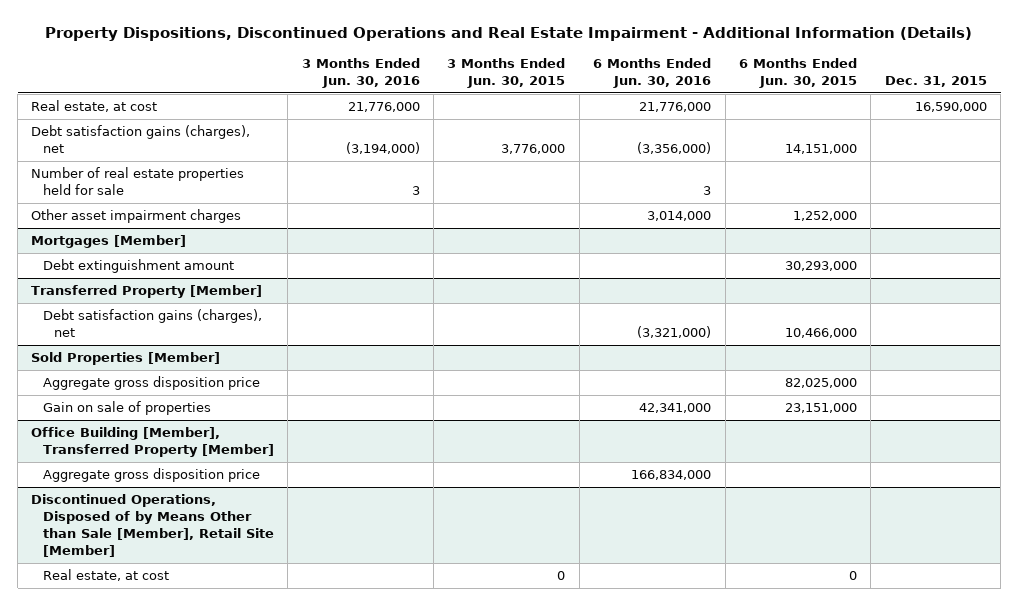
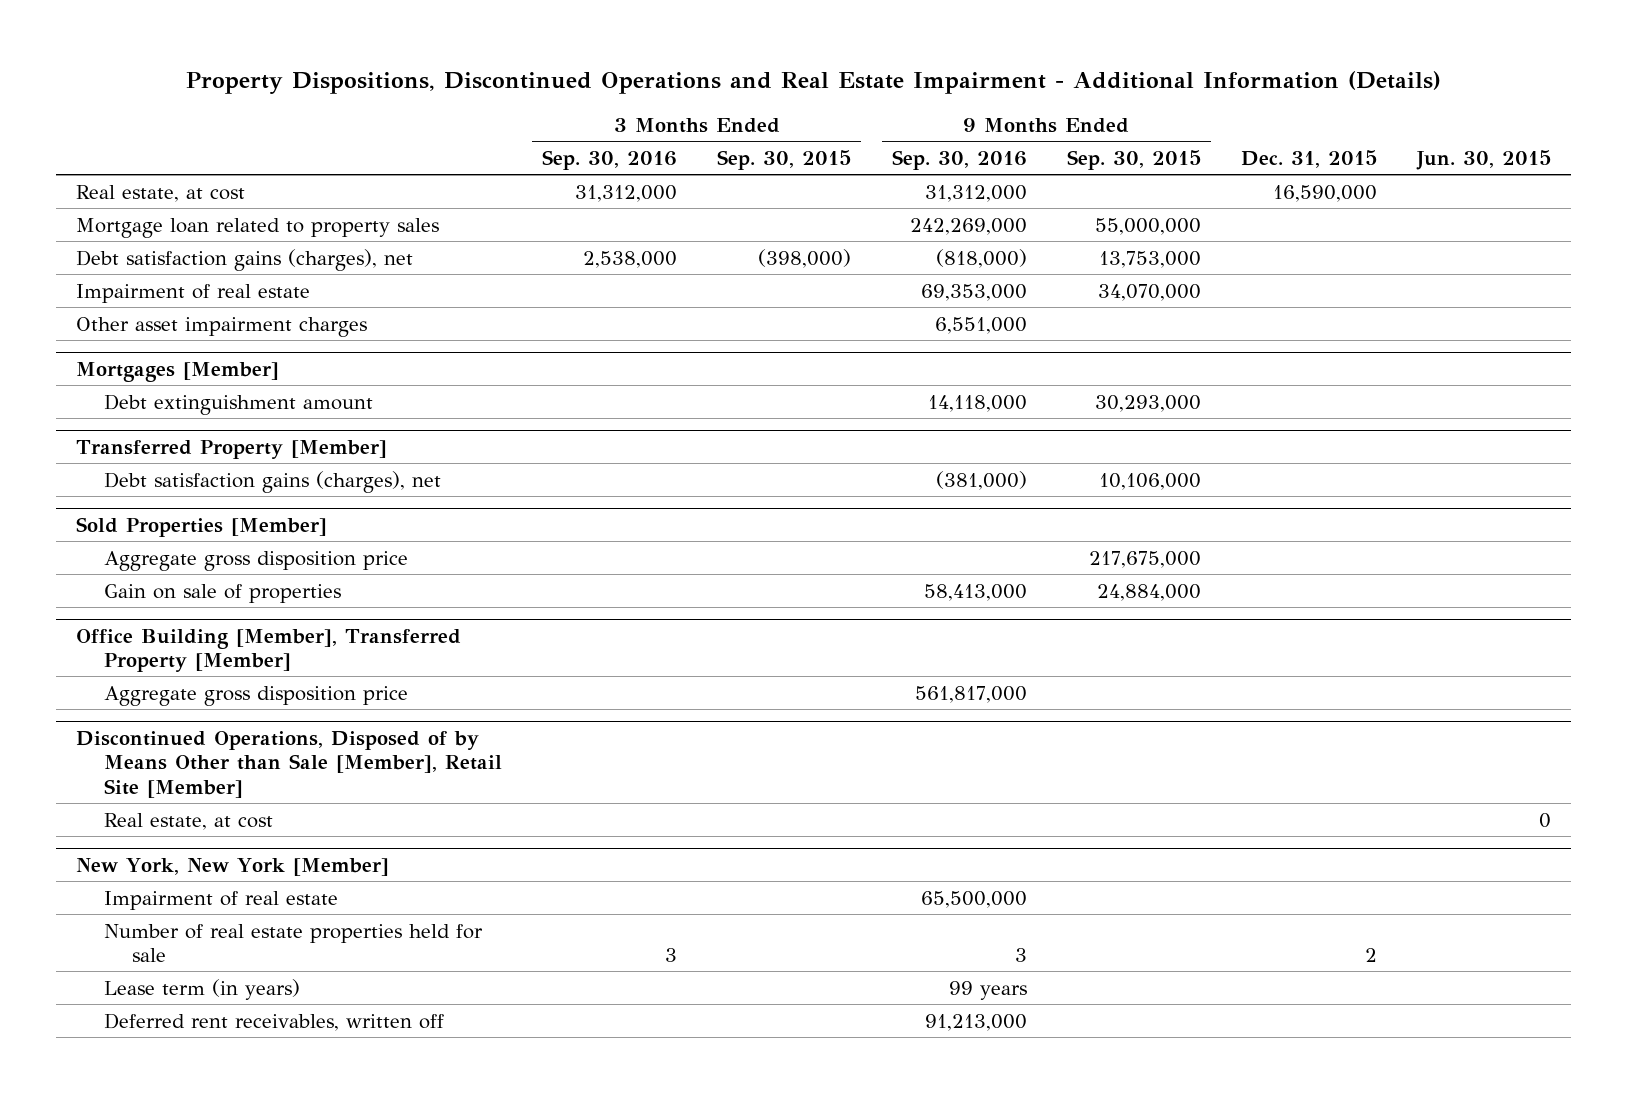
- | 3 Months Ended Jun. 30, 2016 | 3 Months Ended Jun. 30, 2015 | 6 Months Ended Jun. 30, 2016 | 6 Months Ended Jun. 30, 2015 | Dec. 31, 2015
+ | 3 Months Ended Sep. 30, 2016 | 3 Months Ended Sep. 30, 2015 | 9 Months Ended Sep. 30, 2016 | 9 Months Ended Sep. 30, 2015 | Dec. 31, 2015 | Jun. 30, 2015
+ Mortgage loan related to property sales | | | 242,269,000 | 55,000,000 | |
- Number of real estate properties held for sale | 3 | | 3 | |
+ Impairment of real estate | | | 69,353,000 | 34,070,000 | |
+ New York, New York [Member]
+ Impairment of real estate | | | 65,500,000 | | |
+ Number of real estate properties held for sale | 3 | | 3 | | 2 |
+ Lease term (in years) | | | 99 years | | |
+ Deferred rent receivables, written off | | | 91,213,000 | | |

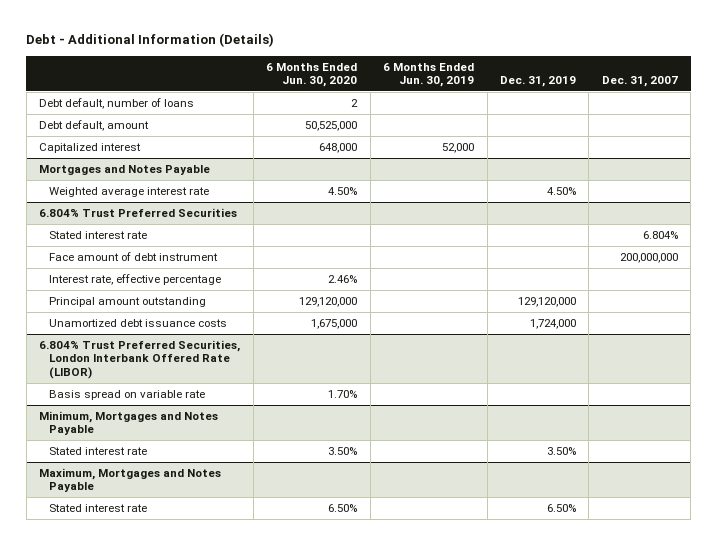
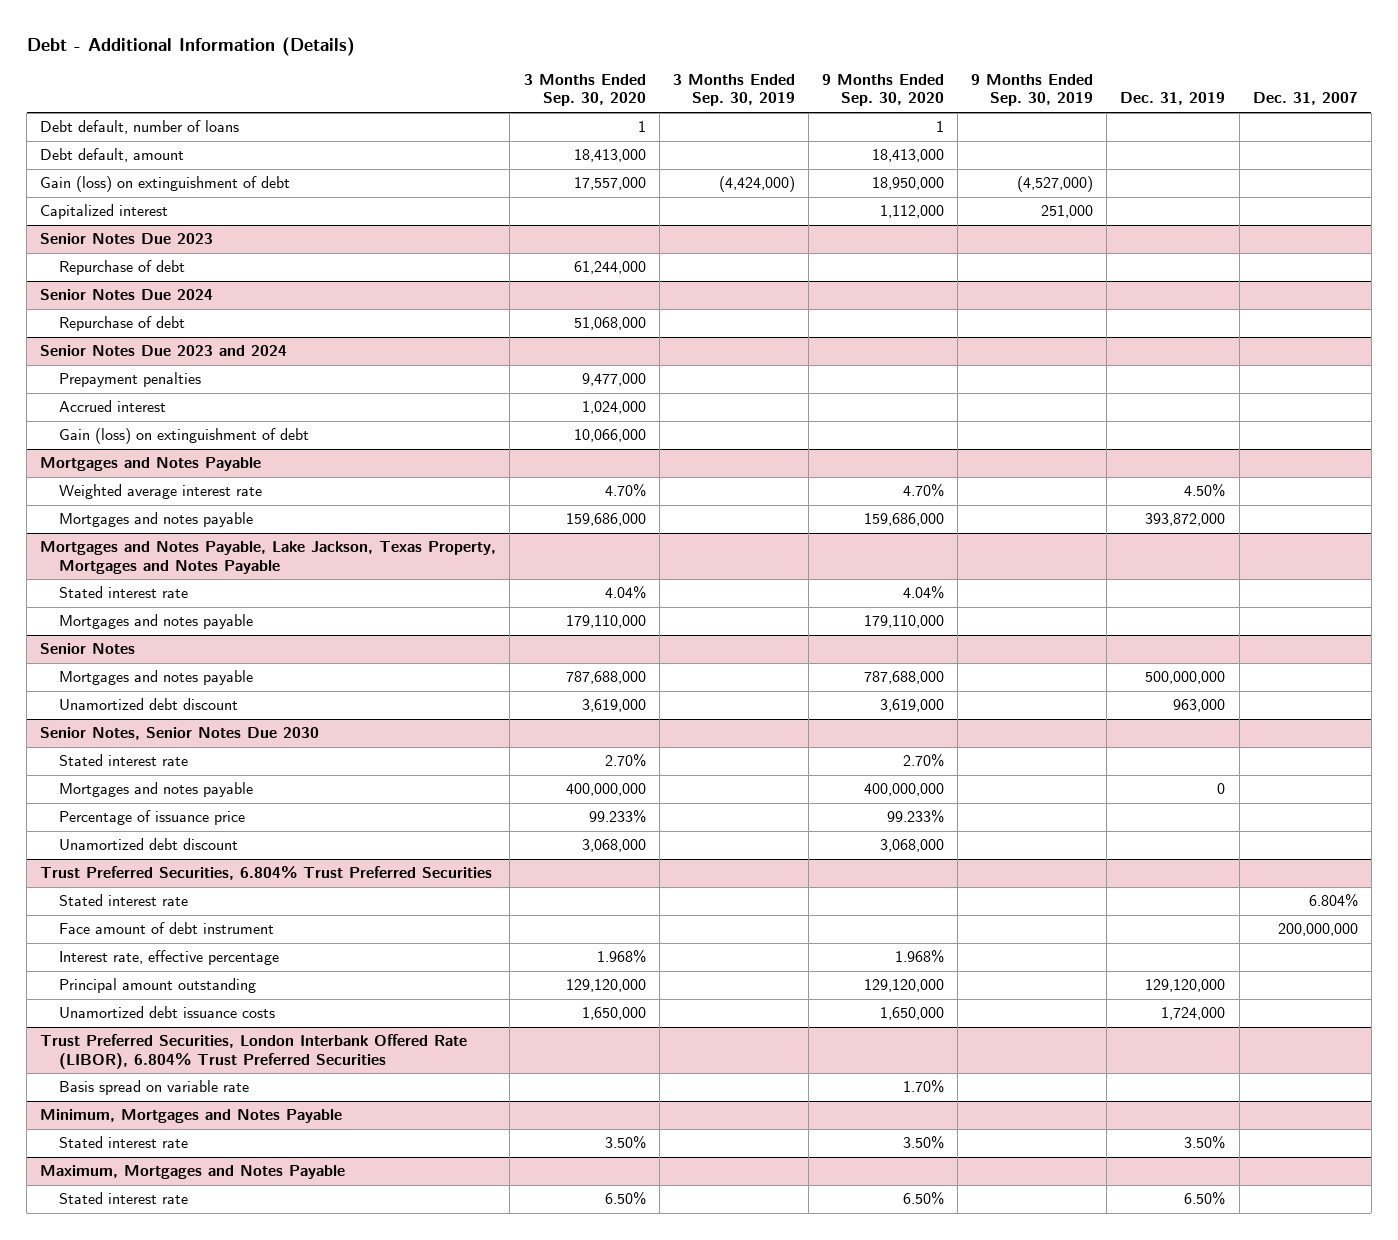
- | 6 Months Ended Jun. 30, 2020 | 6 Months Ended Jun. 30, 2019 | Dec. 31, 2019 | Dec. 31, 2007
+ | 3 Months Ended Sep. 30, 2020 | 3 Months Ended Sep. 30, 2019 | 9 Months Ended Sep. 30, 2020 | 9 Months Ended Sep. 30, 2019 | Dec. 31, 2019 | Dec. 31, 2007
+ Gain (loss) on extinguishment of debt | 17,557,000 | (4,424,000) | 18,950,000 | (4,527,000) | |
+ Senior Notes Due 2023
+ Repurchase of debt | 61,244,000 | | | | |
+ Senior Notes Due 2024
+ Repurchase of debt | 51,068,000 | | | | |
+ Senior Notes Due 2023 and 2024
+ Prepayment penalties | 9,477,000 | | | | |
+ Accrued interest | 1,024,000 | | | | |
+ Gain (loss) on extinguishment of debt | 10,066,000 | | | | |
- 6.804% Trust Preferred Securities
@ Mortgages and Notes Payable
+ Mortgages and notes payable | 159,686,000 | | 159,686,000 | | 393,872,000 |
+ Mortgages and Notes Payable, Lake Jackson, Texas Property, Mortgages and Notes Payable
+ Stated interest rate | 4.04% | | 4.04% | | |
+ Mortgages and notes payable | 179,110,000 | | 179,110,000 | | |
+ Senior Notes
+ Mortgages and notes payable | 787,688,000 | | 787,688,000 | | 500,000,000 |
+ Unamortized debt discount | 3,619,000 | | 3,619,000 | | 963,000 |
+ Senior Notes, Senior Notes Due 2030
+ Stated interest rate | 2.70% | | 2.70% | | |
+ Mortgages and notes payable | 400,000,000 | | 400,000,000 | | 0 |
+ Percentage of issuance price | 99.233% | | 99.233% | | |
+ Unamortized debt discount | 3,068,000 | | 3,068,000 | | |
+ Trust Preferred Securities, 6.804% Trust Preferred Securities
- 6.804% Trust Preferred Securities, London Interbank Offered Rate (LIBOR)
+ Trust Preferred Securities, London Interbank Offered Rate (LIBOR), 6.804% Trust Preferred Securities

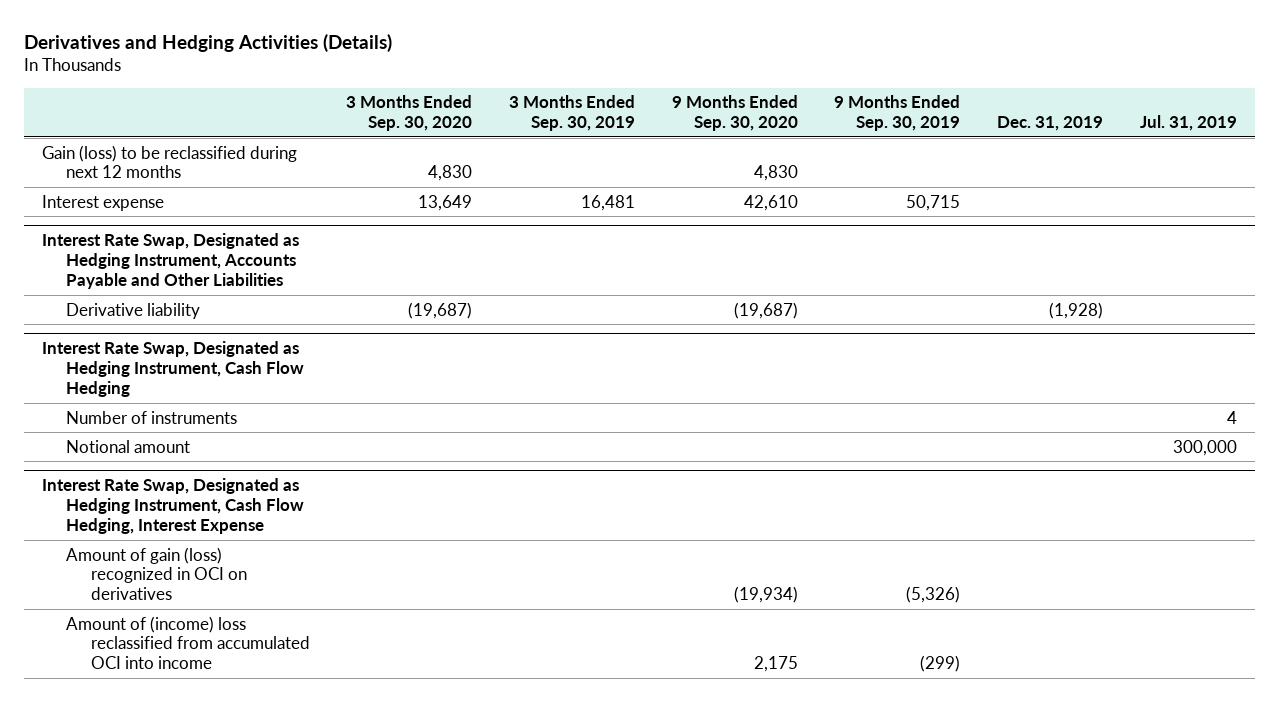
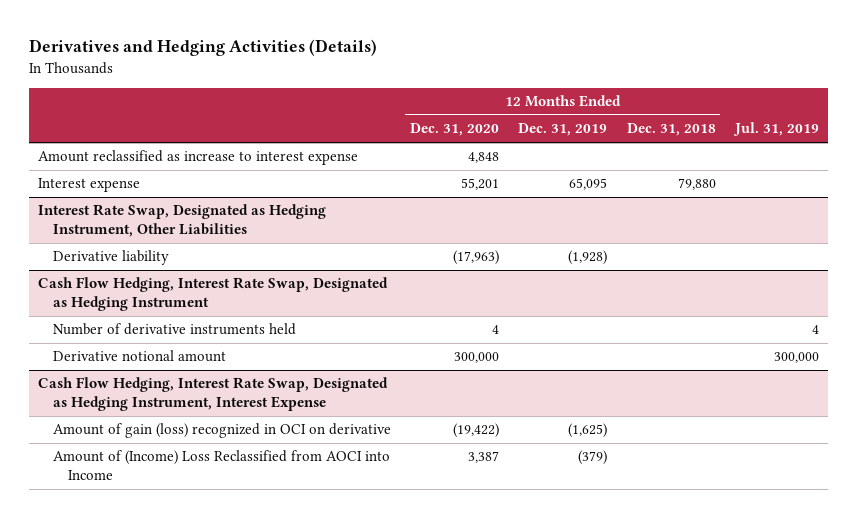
- | 3 Months Ended Sep. 30, 2020 | 3 Months Ended Sep. 30, 2019 | 9 Months Ended Sep. 30, 2020 | 9 Months Ended Sep. 30, 2019 | Dec. 31, 2019 | Jul. 31, 2019
+ | 12 Months Ended Dec. 31, 2020 | 12 Months Ended Dec. 31, 2019 | 12 Months Ended Dec. 31, 2018 | Jul. 31, 2019
- Gain (loss) to be reclassified during next 12 months | 4,830 | | 4,830 | | |
+ Amount reclassified as increase to interest expense | 4,848 | | |
- Interest Rate Swap, Designated as Hedging Instrument, Accounts Payable and Other Liabilities
+ Interest Rate Swap, Designated as Hedging Instrument, Other Liabilities
- Interest Rate Swap, Designated as Hedging Instrument, Cash Flow Hedging
- Number of instruments | | | | | | 4
- Notional amount | | | | | | 300,000
- Interest Rate Swap, Designated as Hedging Instrument, Cash Flow Hedging, Interest Expense
- Amount of gain (loss) recognized in OCI on derivatives | | | (19,934) | (5,326) | |
- Amount of (income) loss reclassified from accumulated OCI into income | | | 2,175 | (299) | |
+ Cash Flow Hedging, Interest Rate Swap, Designated as Hedging Instrument
+ Number of derivative instruments held | 4 | | | 4
+ Derivative notional amount | 300,000 | | | 300,000
+ Cash Flow Hedging, Interest Rate Swap, Designated as Hedging Instrument, Interest Expense
+ Amount of gain (loss) recognized in OCI on derivative | (19,422) | (1,625) | |
+ Amount of (Income) Loss Reclassified from AOCI into Income | 3,387 | (379) | |

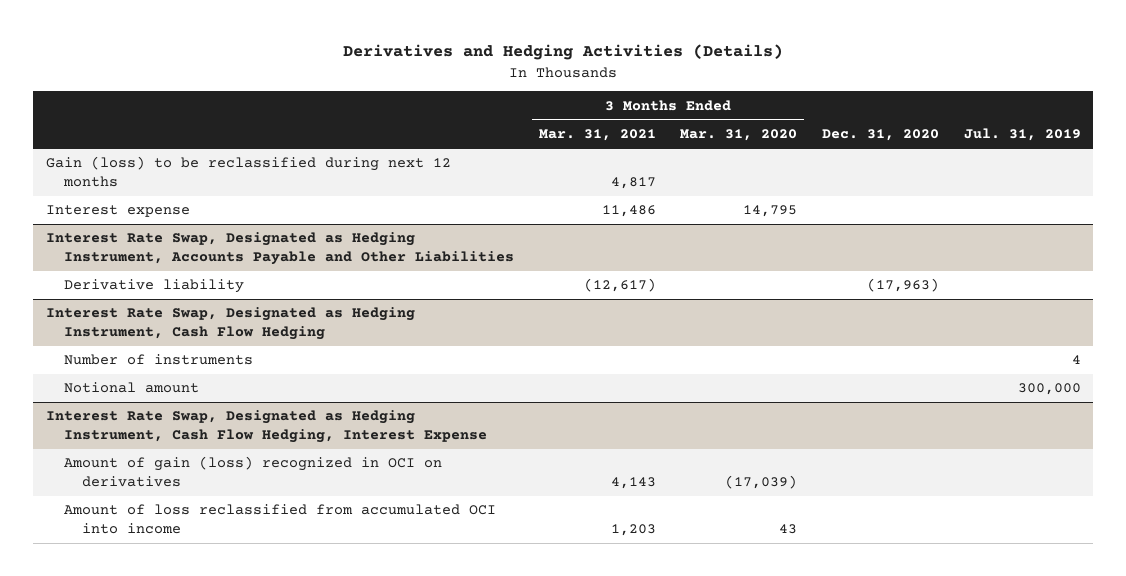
- | 12 Months Ended Dec. 31, 2020 | 12 Months Ended Dec. 31, 2019 | 12 Months Ended Dec. 31, 2018 | Jul. 31, 2019
+ | 3 Months Ended Mar. 31, 2021 | 3 Months Ended Mar. 31, 2020 | Dec. 31, 2020 | Jul. 31, 2019
- Amount reclassified as increase to interest expense | 4,848 | | |
+ Gain (loss) to be reclassified during next 12 months | 4,817 | | |
- Interest Rate Swap, Designated as Hedging Instrument, Other Liabilities
+ Interest Rate Swap, Designated as Hedging Instrument, Accounts Payable and Other Liabilities
- Cash Flow Hedging, Interest Rate Swap, Designated as Hedging Instrument
- Number of derivative instruments held | 4 | | | 4
- Derivative notional amount | 300,000 | | | 300,000
- Cash Flow Hedging, Interest Rate Swap, Designated as Hedging Instrument, Interest Expense
- Amount of gain (loss) recognized in OCI on derivative | (19,422) | (1,625) | |
- Amount of (Income) Loss Reclassified from AOCI into Income | 3,387 | (379) | |
+ Interest Rate Swap, Designated as Hedging Instrument, Cash Flow Hedging
+ Number of instruments | | | | 4
+ Notional amount | | | | 300,000
+ Interest Rate Swap, Designated as Hedging Instrument, Cash Flow Hedging, Interest Expense
+ Amount of gain (loss) recognized in OCI on derivatives | 4,143 | (17,039) | |
+ Amount of loss reclassified from accumulated OCI into income | 1,203 | 43 | |

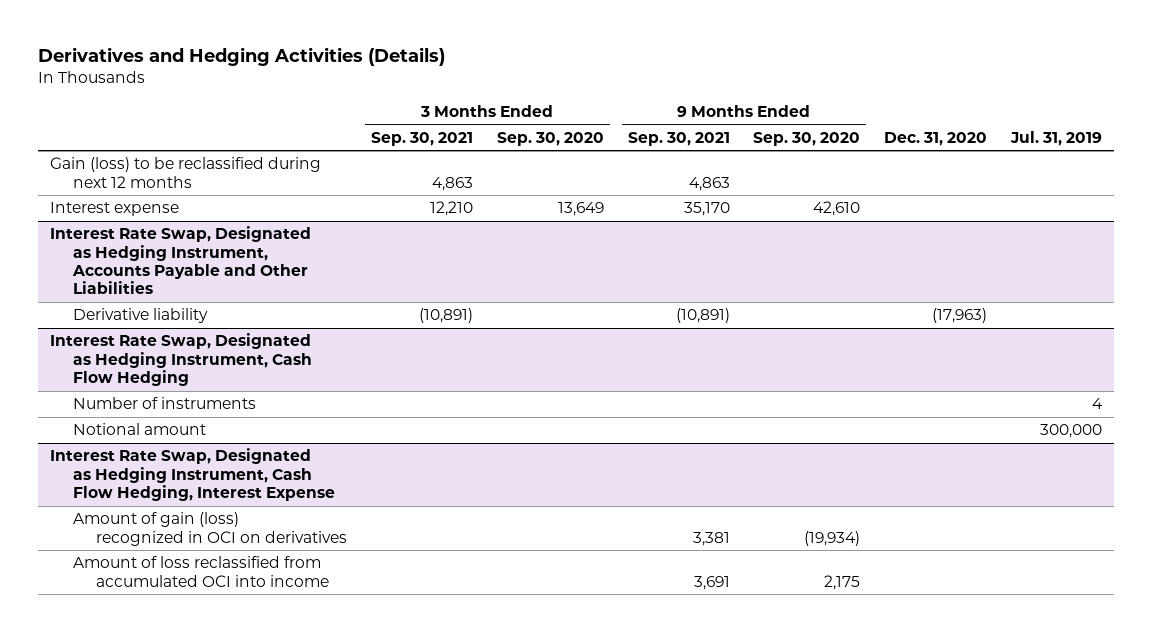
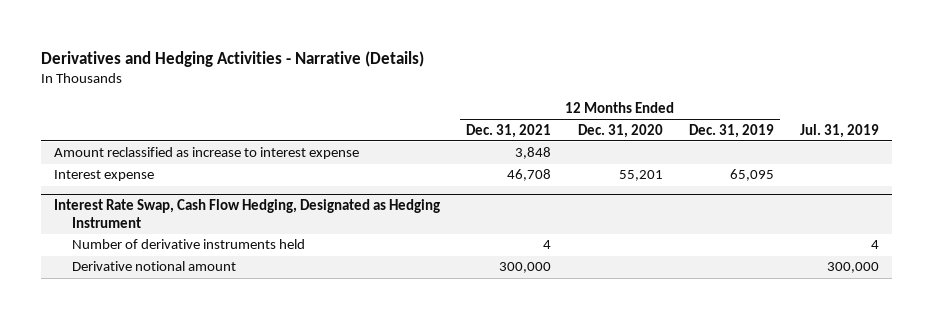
- Derivatives and Hedging Activities (Details)
+ Derivatives and Hedging Activities - Narrative (Details)
- | 3 Months Ended Sep. 30, 2021 | 3 Months Ended Sep. 30, 2020 | 9 Months Ended Sep. 30, 2021 | 9 Months Ended Sep. 30, 2020 | Dec. 31, 2020 | Jul. 31, 2019
+ | 12 Months Ended Dec. 31, 2021 | 12 Months Ended Dec. 31, 2020 | 12 Months Ended Dec. 31, 2019 | Jul. 31, 2019
- Gain (loss) to be reclassified during next 12 months | 4,863 | | 4,863 | | |
+ Amount reclassified as increase to interest expense | 3,848 | | |
- Interest Rate Swap, Designated as Hedging Instrument, Accounts Payable and Other Liabilities
- Derivative liability | (10,891) | | (10,891) | | (17,963) |
- Interest Rate Swap, Designated as Hedging Instrument, Cash Flow Hedging
- Number of instruments | | | | | | 4
- Notional amount | | | | | | 300,000
- Interest Rate Swap, Designated as Hedging Instrument, Cash Flow Hedging, Interest Expense
- Amount of gain (loss) recognized in OCI on derivatives | | | 3,381 | (19,934) | |
- Amount of loss reclassified from accumulated OCI into income | | | 3,691 | 2,175 | |
+ Interest Rate Swap, Cash Flow Hedging, Designated as Hedging Instrument
+ Number of derivative instruments held | 4 | | | 4
+ Derivative notional amount | 300,000 | | | 300,000

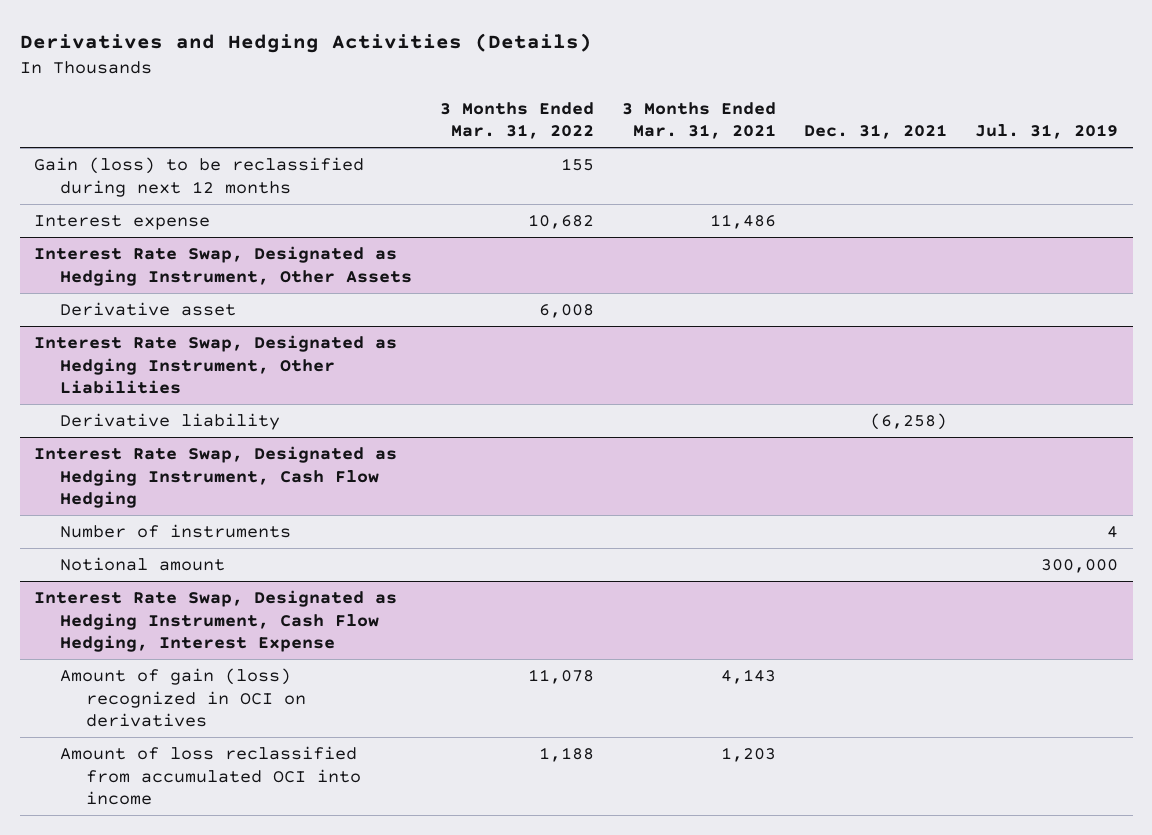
- Derivatives and Hedging Activities - Narrative (Details)
+ Derivatives and Hedging Activities (Details)
- | 12 Months Ended Dec. 31, 2021 | 12 Months Ended Dec. 31, 2020 | 12 Months Ended Dec. 31, 2019 | Jul. 31, 2019
+ | 3 Months Ended Mar. 31, 2022 | 3 Months Ended Mar. 31, 2021 | Dec. 31, 2021 | Jul. 31, 2019
- Amount reclassified as increase to interest expense | 3,848 | | |
+ Gain (loss) to be reclassified during next 12 months | 155 | | |
- Interest Rate Swap, Cash Flow Hedging, Designated as Hedging Instrument
- Number of derivative instruments held | 4 | | | 4
- Derivative notional amount | 300,000 | | | 300,000
+ Interest Rate Swap, Designated as Hedging Instrument, Other Assets
+ Derivative asset | 6,008 | | |
+ Interest Rate Swap, Designated as Hedging Instrument, Other Liabilities
+ Derivative liability | | | (6,258) |
+ Interest Rate Swap, Designated as Hedging Instrument, Cash Flow Hedging
+ Number of instruments | | | | 4
+ Notional amount | | | | 300,000
+ Interest Rate Swap, Designated as Hedging Instrument, Cash Flow Hedging, Interest Expense
+ Amount of gain (loss) recognized in OCI on derivatives | 11,078 | 4,143 | |
+ Amount of loss reclassified from accumulated OCI into income | 1,188 | 1,203 | |

